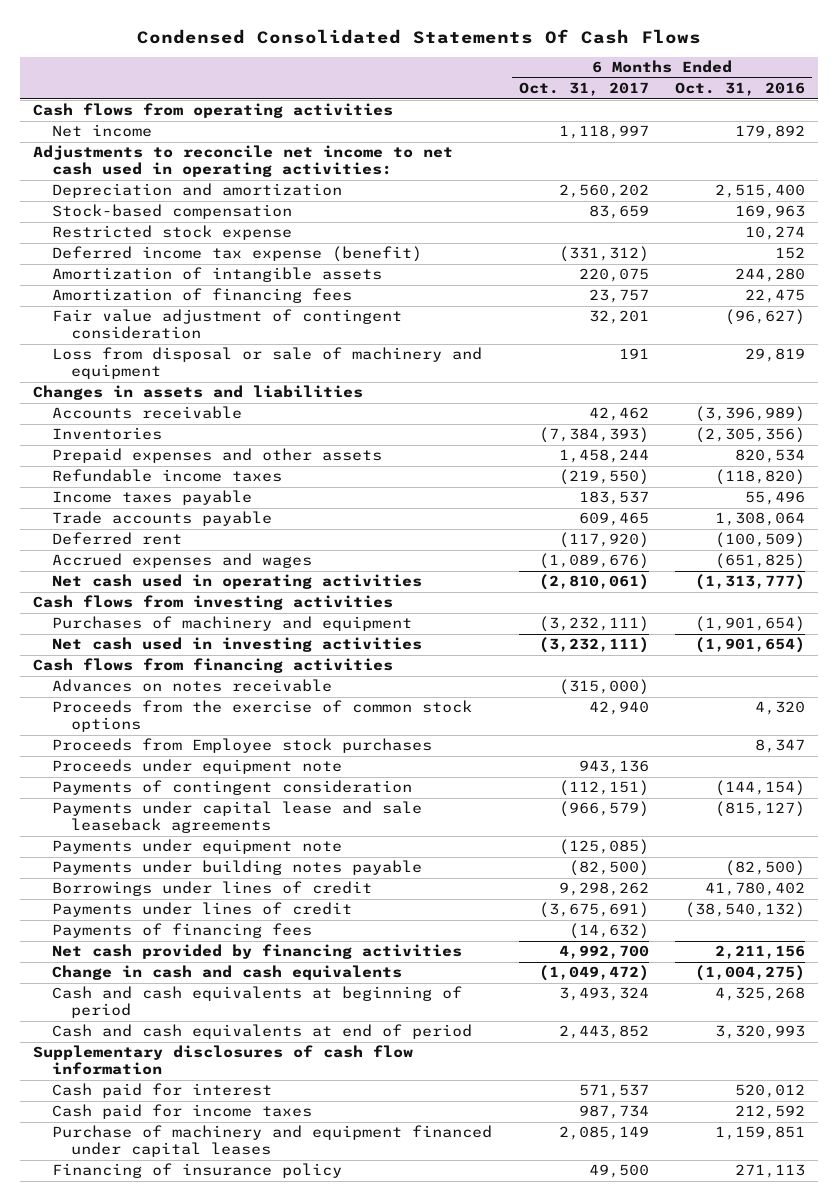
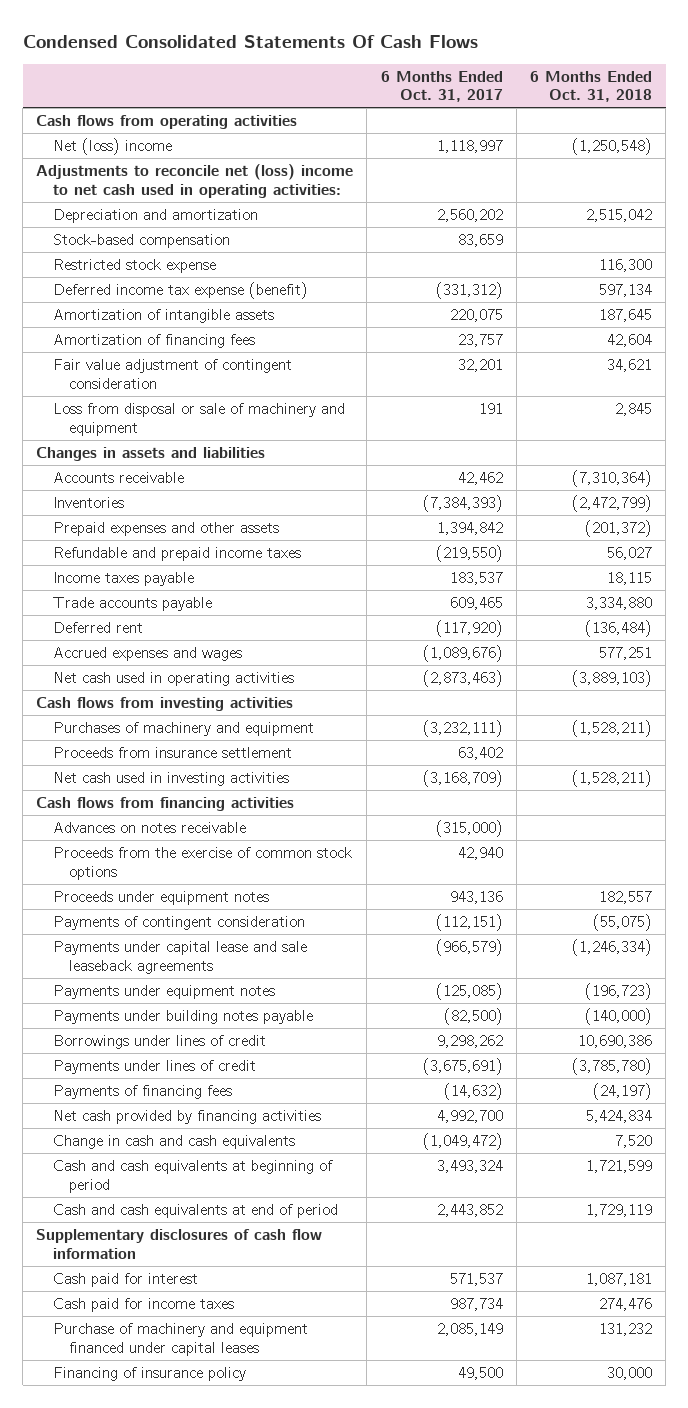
- | 6 Months Ended Oct. 31, 2017 | 6 Months Ended Oct. 31, 2016
+ | 6 Months Ended Oct. 31, 2017 | 6 Months Ended Oct. 31, 2018
- Net income | 1,118,997 | 179,892
- Adjustments to reconcile net income to net cash used in operating activities:
+ Net (loss) income | 1,118,997 | (1,250,548)
+ Adjustments to reconcile net (loss) income to net cash used in operating activities:
- Prepaid expenses and other assets | 1,458,244 | 820,534
- Refundable income taxes | (219,550) | (118,820)
+ Prepaid expenses and other assets | 1,394,842 | (201,372)
+ Refundable and prepaid income taxes | (219,550) | 56,027
- Net cash used in operating activities | (2,810,061) | (1,313,777)
+ Net cash used in operating activities | (2,873,463) | (3,889,103)
- Net cash used in investing activities | (3,232,111) | (1,901,654)
+ Proceeds from insurance settlement | 63,402 |
+ Net cash used in investing activities | (3,168,709) | (1,528,211)
- Proceeds from Employee stock purchases | | 8,347
- Proceeds under equipment note | 943,136 |
+ Proceeds under equipment notes | 943,136 | 182,557
- Payments under equipment note | (125,085) |
+ Payments under equipment notes | (125,085) | (196,723)

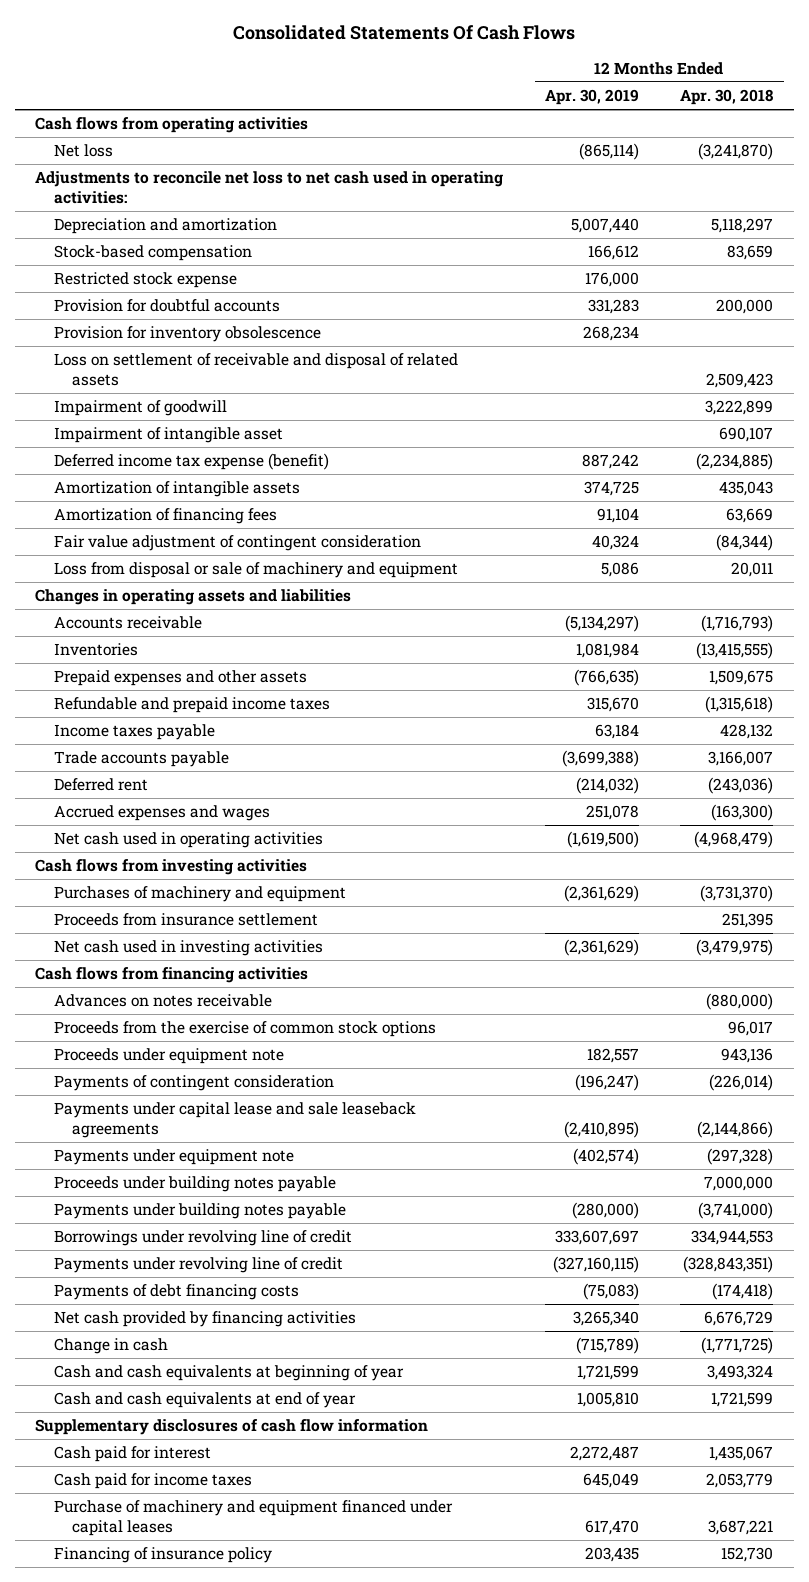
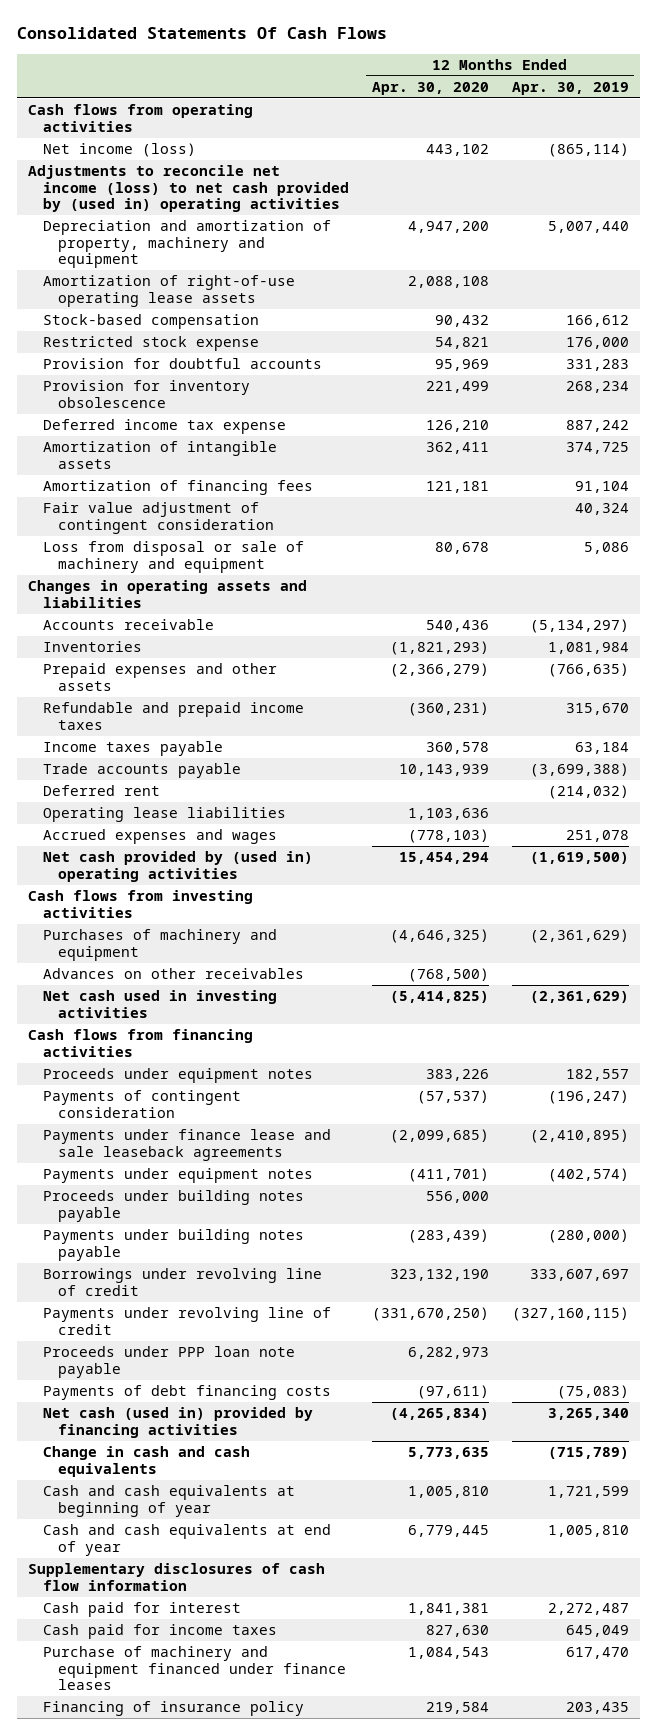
- | 12 Months Ended Apr. 30, 2019 | 12 Months Ended Apr. 30, 2018
+ | 12 Months Ended Apr. 30, 2020 | 12 Months Ended Apr. 30, 2019
- Net loss | (865,114) | (3,241,870)
- Adjustments to reconcile net loss to net cash used in operating activities:
- Depreciation and amortization | 5,007,440 | 5,118,297
+ Net income (loss) | 443,102 | (865,114)
+ Adjustments to reconcile net income (loss) to net cash provided by (used in) operating activities
+ Depreciation and amortization of property, machinery and equipment | 4,947,200 | 5,007,440
+ Amortization of right-of-use operating lease assets | 2,088,108 |
- Loss on settlement of receivable and disposal of related assets | | 2,509,423
- Impairment of goodwill | | 3,222,899
- Impairment of intangible asset | | 690,107
- Deferred income tax expense (benefit) | 887,242 | (2,234,885)
+ Deferred income tax expense | 126,210 | 887,242
+ Operating lease liabilities | 1,103,636 |
- Net cash used in operating activities | (1,619,500) | (4,968,479)
+ Net cash provided by (used in) operating activities | 15,454,294 | (1,619,500)
- Proceeds from insurance settlement | | 251,395
+ Advances on other receivables | (768,500) |
- Advances on notes receivable | | (880,000)
- Proceeds from the exercise of common stock options | | 96,017
- Proceeds under equipment note | 182,557 | 943,136
+ Proceeds under equipment notes | 383,226 | 182,557
- Payments under capital lease and sale leaseback agreements | (2,410,895) | (2,144,866)
- Payments under equipment note | (402,574) | (297,328)
+ Payments under finance lease and sale leaseback agreements | (2,099,685) | (2,410,895)
+ Payments under equipment notes | (411,701) | (402,574)
+ Proceeds under PPP loan note payable | 6,282,973 |
- Net cash provided by financing activities | 3,265,340 | 6,676,729
- Change in cash | (715,789) | (1,771,725)
+ Net cash (used in) provided by financing activities | (4,265,834) | 3,265,340
+ Change in cash and cash equivalents | 5,773,635 | (715,789)
- Purchase of machinery and equipment financed under capital leases | 617,470 | 3,687,221
+ Purchase of machinery and equipment financed under finance leases | 1,084,543 | 617,470

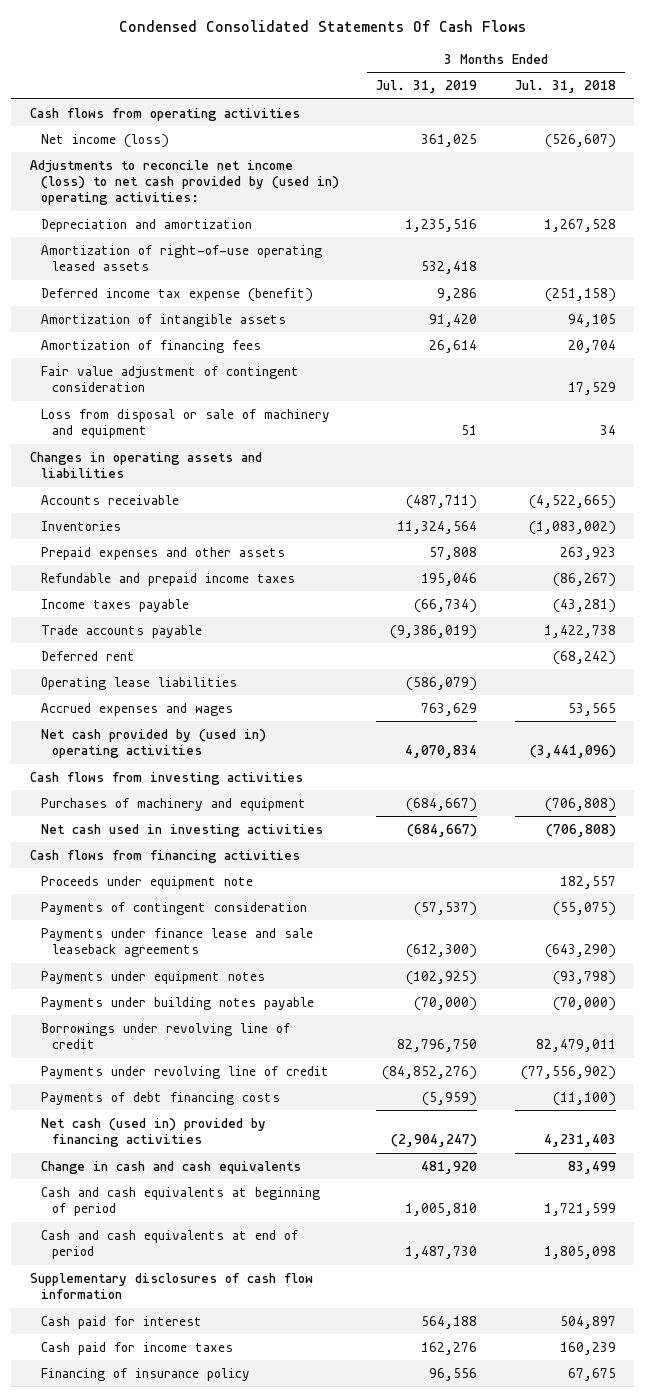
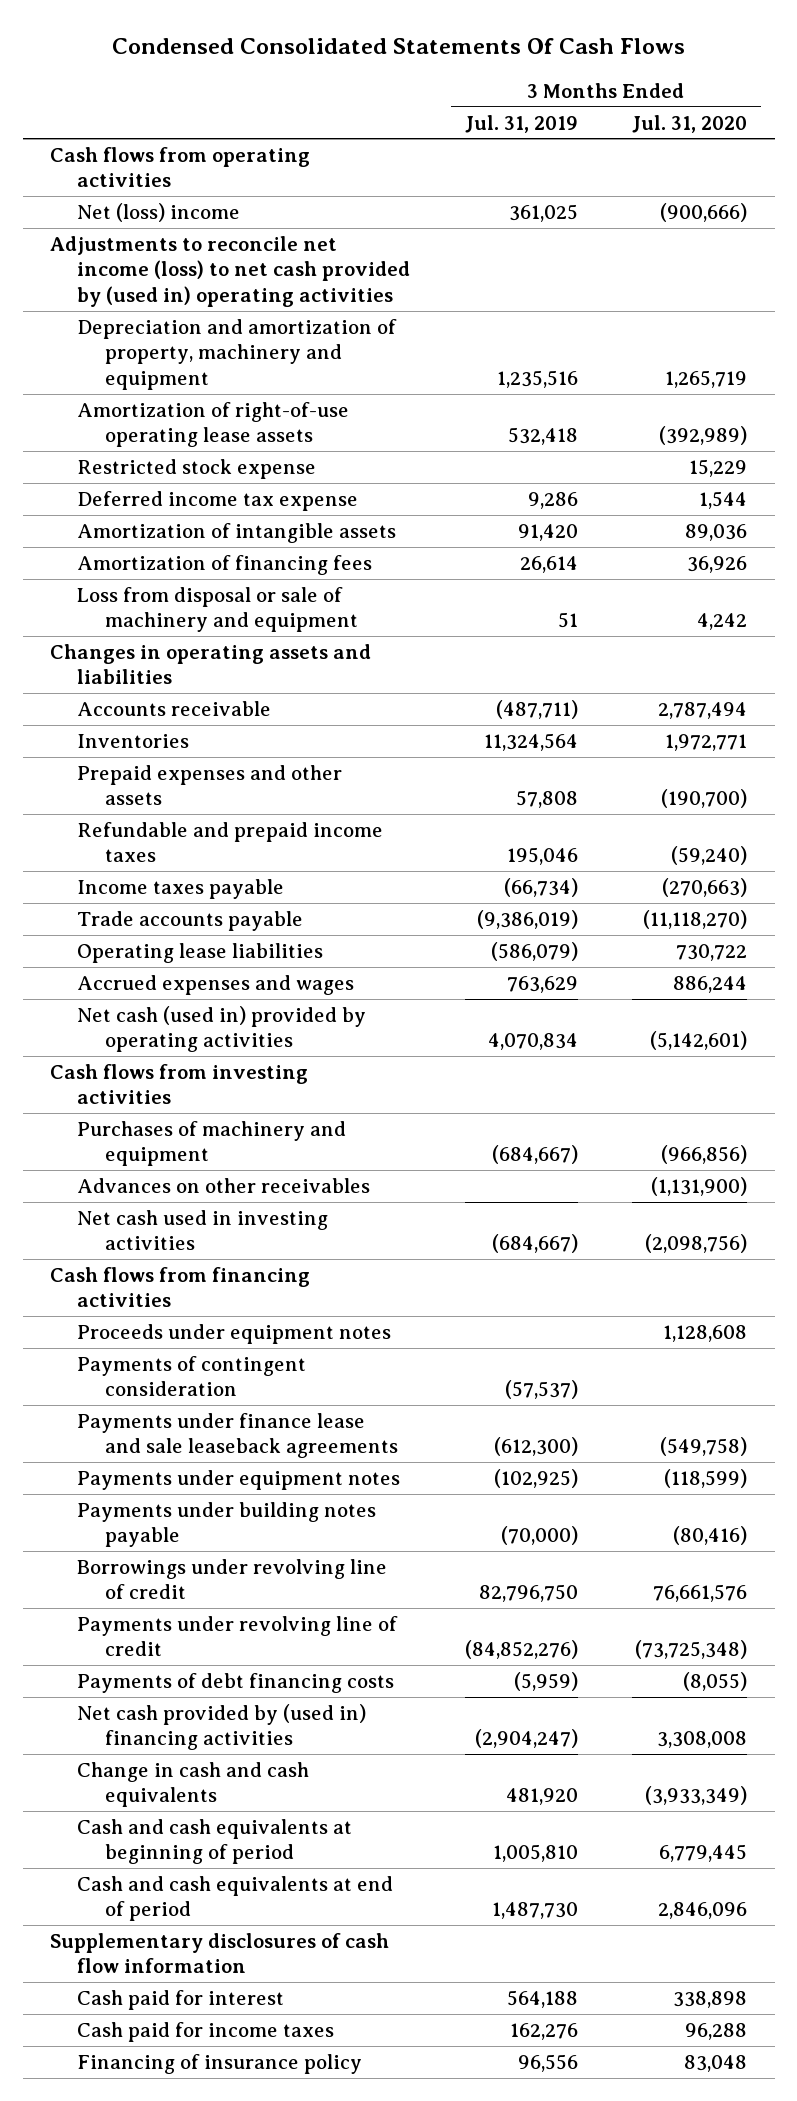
- | 3 Months Ended Jul. 31, 2019 | 3 Months Ended Jul. 31, 2018
+ | 3 Months Ended Jul. 31, 2019 | 3 Months Ended Jul. 31, 2020
- Net income (loss) | 361,025 | (526,607)
- Adjustments to reconcile net income (loss) to net cash provided by (used in) operating activities:
- Depreciation and amortization | 1,235,516 | 1,267,528
- Amortization of right-of-use operating leased assets | 532,418 |
- Deferred income tax expense (benefit) | 9,286 | (251,158)
+ Net (loss) income | 361,025 | (900,666)
+ Adjustments to reconcile net income (loss) to net cash provided by (used in) operating activities
+ Depreciation and amortization of property, machinery and equipment | 1,235,516 | 1,265,719
+ Amortization of right-of-use operating lease assets | 532,418 | (392,989)
+ Restricted stock expense | | 15,229
+ Deferred income tax expense | 9,286 | 1,544
- Fair value adjustment of contingent consideration | | 17,529
- Deferred rent | | (68,242)
- Net cash provided by (used in) operating activities | 4,070,834 | (3,441,096)
+ Net cash (used in) provided by operating activities | 4,070,834 | (5,142,601)
+ Advances on other receivables | | (1,131,900)
- Proceeds under equipment note | | 182,557
+ Proceeds under equipment notes | | 1,128,608
- Net cash (used in) provided by financing activities | (2,904,247) | 4,231,403
+ Net cash provided by (used in) financing activities | (2,904,247) | 3,308,008

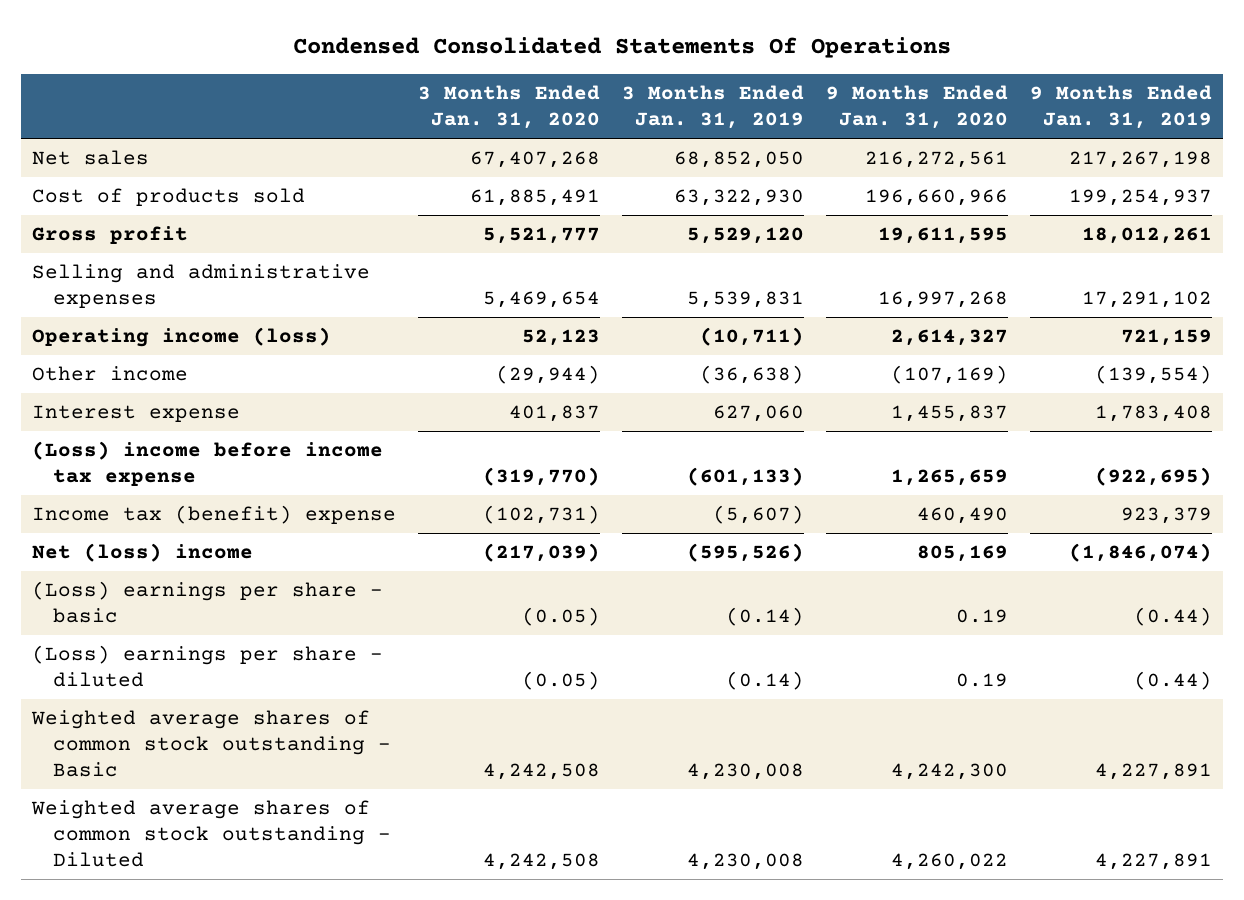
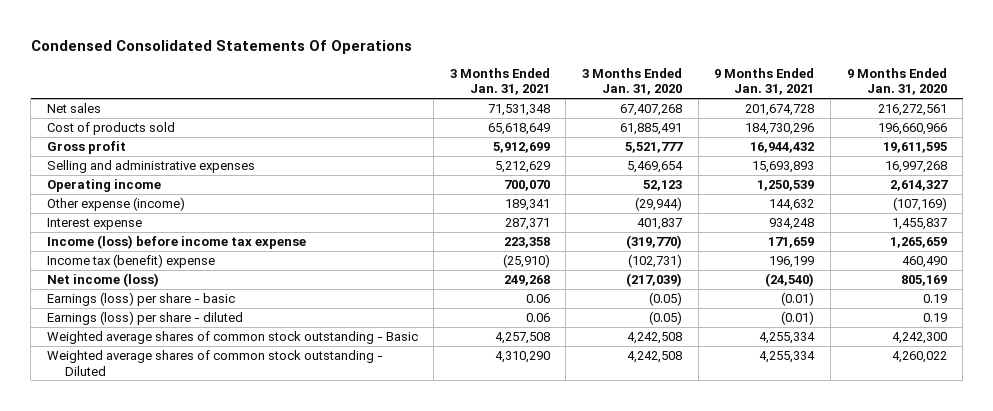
- | 3 Months Ended Jan. 31, 2020 | 3 Months Ended Jan. 31, 2019 | 9 Months Ended Jan. 31, 2020 | 9 Months Ended Jan. 31, 2019
+ | 3 Months Ended Jan. 31, 2021 | 3 Months Ended Jan. 31, 2020 | 9 Months Ended Jan. 31, 2021 | 9 Months Ended Jan. 31, 2020
- Operating income (loss) | 52,123 | (10,711) | 2,614,327 | 721,159
- Other income | (29,944) | (36,638) | (107,169) | (139,554)
+ Operating income | 700,070 | 52,123 | 1,250,539 | 2,614,327
+ Other expense (income) | 189,341 | (29,944) | 144,632 | (107,169)
- (Loss) income before income tax expense | (319,770) | (601,133) | 1,265,659 | (922,695)
+ Income (loss) before income tax expense | 223,358 | (319,770) | 171,659 | 1,265,659
- Net (loss) income | (217,039) | (595,526) | 805,169 | (1,846,074)
- (Loss) earnings per share - basic | (0.05) | (0.14) | 0.19 | (0.44)
- (Loss) earnings per share - diluted | (0.05) | (0.14) | 0.19 | (0.44)
+ Net income (loss) | 249,268 | (217,039) | (24,540) | 805,169
+ Earnings (loss) per share - basic | 0.06 | (0.05) | (0.01) | 0.19
+ Earnings (loss) per share - diluted | 0.06 | (0.05) | (0.01) | 0.19

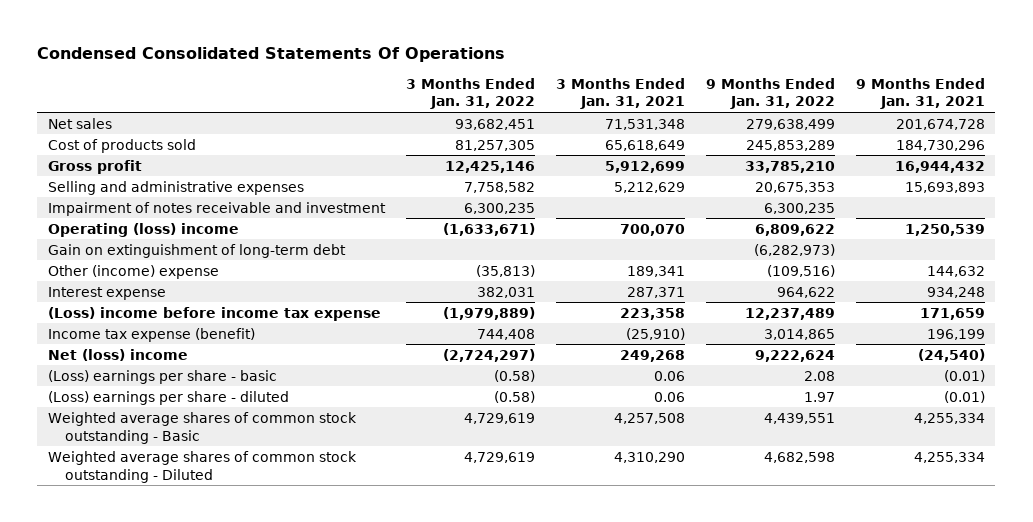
- | 3 Months Ended Jan. 31, 2021 | 3 Months Ended Jan. 31, 2020 | 9 Months Ended Jan. 31, 2021 | 9 Months Ended Jan. 31, 2020
+ | 3 Months Ended Jan. 31, 2022 | 3 Months Ended Jan. 31, 2021 | 9 Months Ended Jan. 31, 2022 | 9 Months Ended Jan. 31, 2021
- Operating income | 700,070 | 52,123 | 1,250,539 | 2,614,327
- Other expense (income) | 189,341 | (29,944) | 144,632 | (107,169)
+ Impairment of notes receivable and investment | 6,300,235 | | 6,300,235 |
+ Operating (loss) income | (1,633,671) | 700,070 | 6,809,622 | 1,250,539
+ Gain on extinguishment of long-term debt | | | (6,282,973) |
+ Other (income) expense | (35,813) | 189,341 | (109,516) | 144,632
- Income (loss) before income tax expense | 223,358 | (319,770) | 171,659 | 1,265,659
- Income tax (benefit) expense | (25,910) | (102,731) | 196,199 | 460,490
- Net income (loss) | 249,268 | (217,039) | (24,540) | 805,169
- Earnings (loss) per share - basic | 0.06 | (0.05) | (0.01) | 0.19
- Earnings (loss) per share - diluted | 0.06 | (0.05) | (0.01) | 0.19
+ (Loss) income before income tax expense | (1,979,889) | 223,358 | 12,237,489 | 171,659
+ Income tax expense (benefit) | 744,408 | (25,910) | 3,014,865 | 196,199
+ Net (loss) income | (2,724,297) | 249,268 | 9,222,624 | (24,540)
+ (Loss) earnings per share - basic | (0.58) | 0.06 | 2.08 | (0.01)
+ (Loss) earnings per share - diluted | (0.58) | 0.06 | 1.97 | (0.01)

